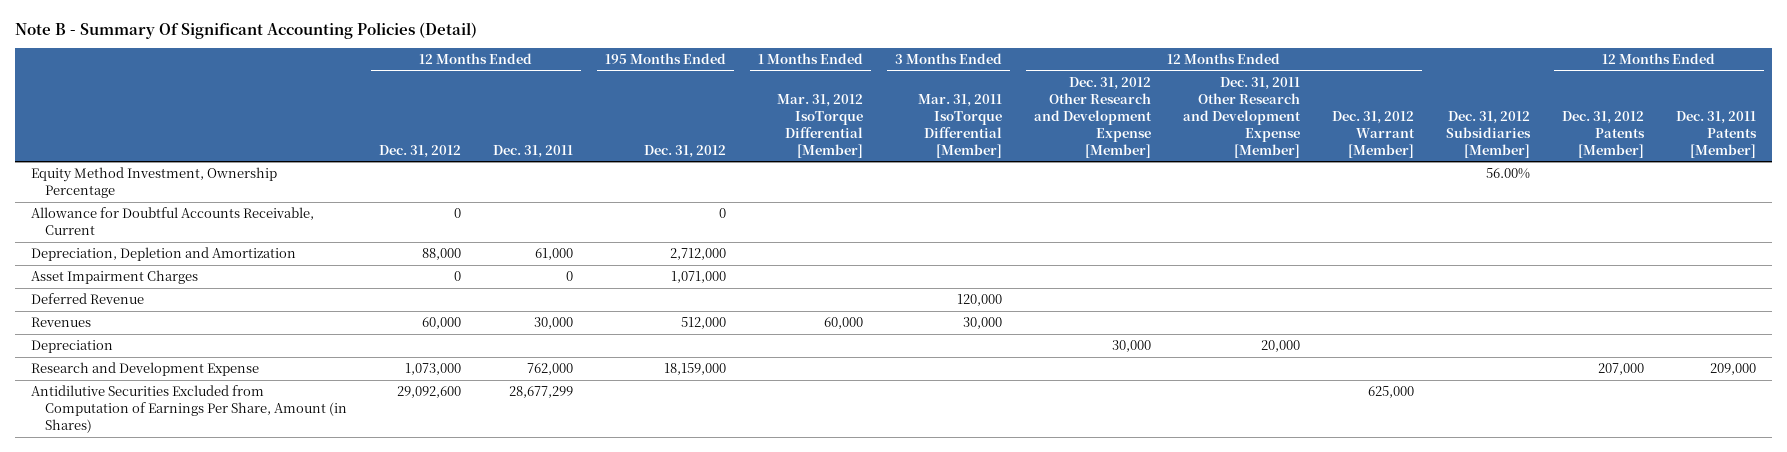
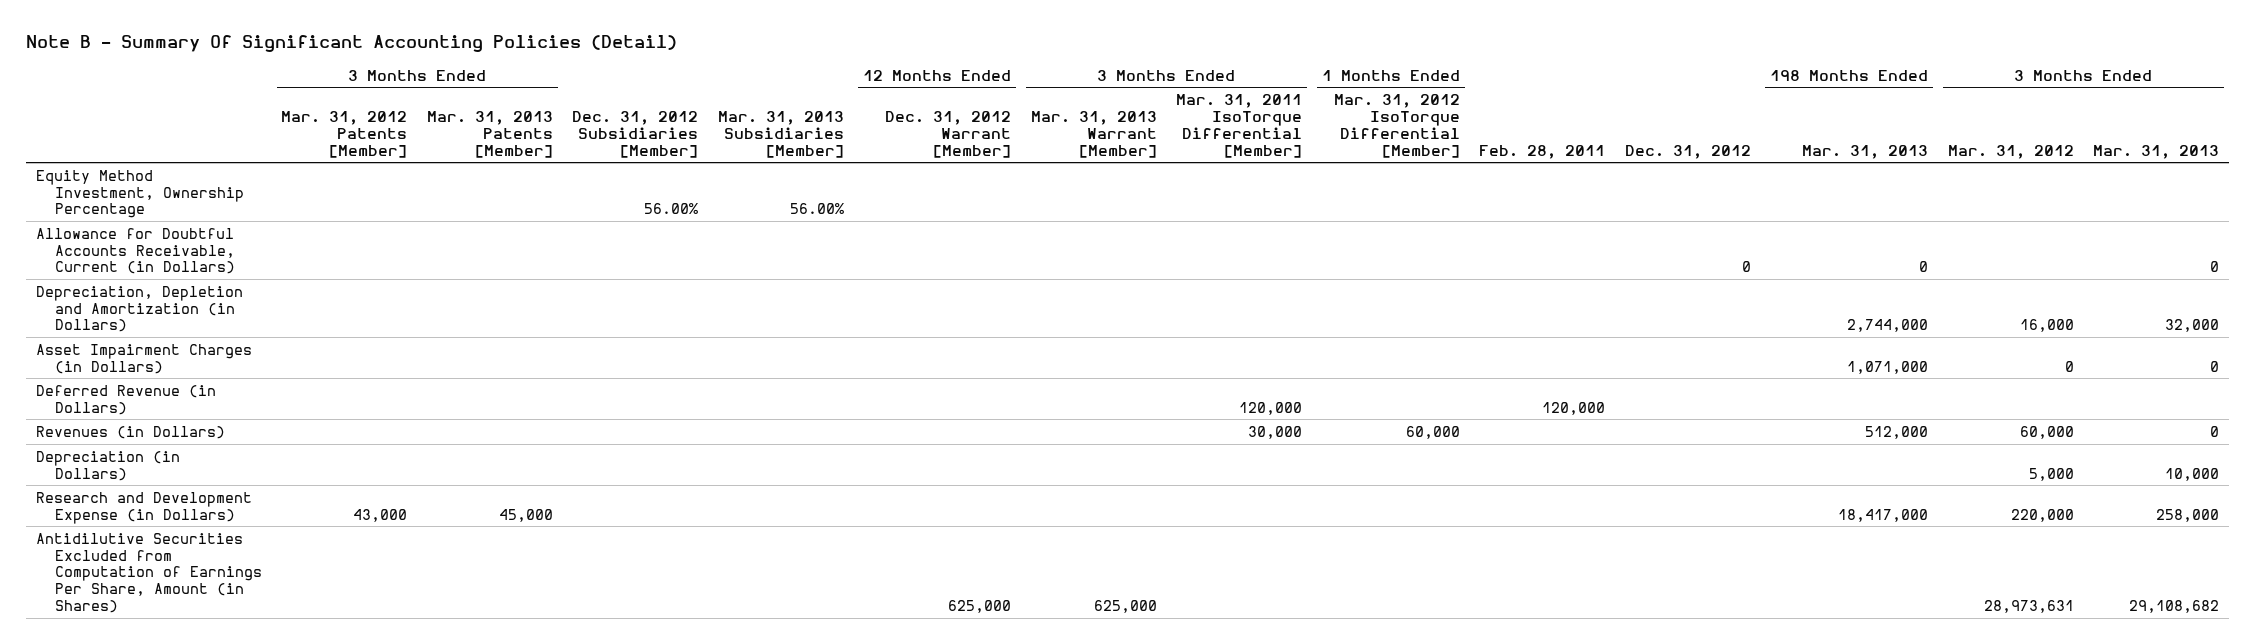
- | 12 Months Ended Dec. 31, 2012 | 12 Months Ended Dec. 31, 2011 | 195 Months Ended Dec. 31, 2012 | 1 Months Ended Mar. 31, 2012 IsoTorque Differential [Member] | 3 Months Ended Mar. 31, 2011 IsoTorque Differential [Member] | 12 Months Ended Dec. 31, 2012 Other Research and Development Expense [Member] | 12 Months Ended Dec. 31, 2011 Other Research and Development Expense [Member] | 12 Months Ended Dec. 31, 2012 Warrant [Member] | Dec. 31, 2012 Subsidiaries [Member] | 12 Months Ended Dec. 31, 2012 Patents [Member] | 12 Months Ended Dec. 31, 2011 Patents [Member]
+ | 3 Months Ended Mar. 31, 2012 Patents [Member] | 3 Months Ended Mar. 31, 2013 Patents [Member] | Dec. 31, 2012 Subsidiaries [Member] | Mar. 31, 2013 Subsidiaries [Member] | 12 Months Ended Dec. 31, 2012 Warrant [Member] | 3 Months Ended Mar. 31, 2013 Warrant [Member] | 3 Months Ended Mar. 31, 2011 IsoTorque Differential [Member] | 1 Months Ended Mar. 31, 2012 IsoTorque Differential [Member] | Feb. 28, 2011 | Dec. 31, 2012 | 198 Months Ended Mar. 31, 2013 | 3 Months Ended Mar. 31, 2012 | 3 Months Ended Mar. 31, 2013
- Allowance for Doubtful Accounts Receivable, Current | 0 | | 0 | | | | | | | |
- Depreciation, Depletion and Amortization | 88,000 | 61,000 | 2,712,000 | | | | | | | |
- Asset Impairment Charges | 0 | 0 | 1,071,000 | | | | | | | |
- Deferred Revenue | | | | | 120,000 | | | | | |
- Revenues | 60,000 | 30,000 | 512,000 | 60,000 | 30,000 | | | | | |
- Depreciation | | | | | | 30,000 | 20,000 | | | |
- Research and Development Expense | 1,073,000 | 762,000 | 18,159,000 | | | | | | | 207,000 | 209,000
+ Allowance for Doubtful Accounts Receivable, Current (in Dollars) | | | | | | | | | | 0 | 0 | | 0
+ Depreciation, Depletion and Amortization (in Dollars) | | | | | | | | | | | 2,744,000 | 16,000 | 32,000
+ Asset Impairment Charges (in Dollars) | | | | | | | | | | | 1,071,000 | 0 | 0
+ Deferred Revenue (in Dollars) | | | | | | | 120,000 | | 120,000 | | | |
+ Revenues (in Dollars) | | | | | | | 30,000 | 60,000 | | | 512,000 | 60,000 | 0
+ Depreciation (in Dollars) | | | | | | | | | | | | 5,000 | 10,000
+ Research and Development Expense (in Dollars) | 43,000 | 45,000 | | | | | | | | | 18,417,000 | 220,000 | 258,000

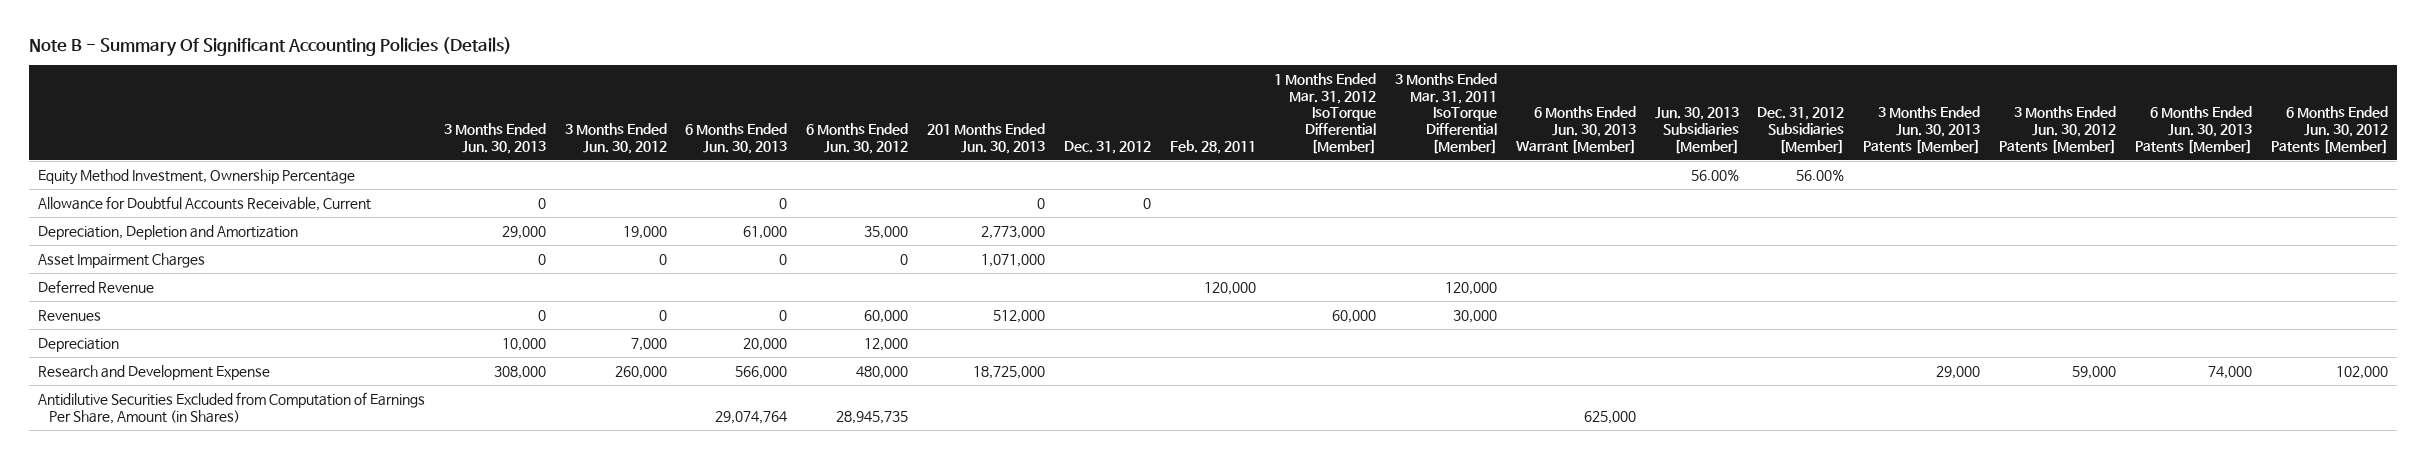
- Note B - Summary Of Significant Accounting Policies (Detail)
+ Note B - Summary Of Significant Accounting Policies (Details)
- | 3 Months Ended Mar. 31, 2012 Patents [Member] | 3 Months Ended Mar. 31, 2013 Patents [Member] | Dec. 31, 2012 Subsidiaries [Member] | Mar. 31, 2013 Subsidiaries [Member] | 12 Months Ended Dec. 31, 2012 Warrant [Member] | 3 Months Ended Mar. 31, 2013 Warrant [Member] | 3 Months Ended Mar. 31, 2011 IsoTorque Differential [Member] | 1 Months Ended Mar. 31, 2012 IsoTorque Differential [Member] | Feb. 28, 2011 | Dec. 31, 2012 | 198 Months Ended Mar. 31, 2013 | 3 Months Ended Mar. 31, 2012 | 3 Months Ended Mar. 31, 2013
+ | 3 Months Ended Jun. 30, 2013 | 3 Months Ended Jun. 30, 2012 | 6 Months Ended Jun. 30, 2013 | 6 Months Ended Jun. 30, 2012 | 201 Months Ended Jun. 30, 2013 | Dec. 31, 2012 | Feb. 28, 2011 | 1 Months Ended Mar. 31, 2012 IsoTorque Differential [Member] | 3 Months Ended Mar. 31, 2011 IsoTorque Differential [Member] | 6 Months Ended Jun. 30, 2013 Warrant [Member] | Jun. 30, 2013 Subsidiaries [Member] | Dec. 31, 2012 Subsidiaries [Member] | 3 Months Ended Jun. 30, 2013 Patents [Member] | 3 Months Ended Jun. 30, 2012 Patents [Member] | 6 Months Ended Jun. 30, 2013 Patents [Member] | 6 Months Ended Jun. 30, 2012 Patents [Member]
- Allowance for Doubtful Accounts Receivable, Current (in Dollars) | | | | | | | | | | 0 | 0 | | 0
- Depreciation, Depletion and Amortization (in Dollars) | | | | | | | | | | | 2,744,000 | 16,000 | 32,000
- Asset Impairment Charges (in Dollars) | | | | | | | | | | | 1,071,000 | 0 | 0
- Deferred Revenue (in Dollars) | | | | | | | 120,000 | | 120,000 | | | |
- Revenues (in Dollars) | | | | | | | 30,000 | 60,000 | | | 512,000 | 60,000 | 0
- Depreciation (in Dollars) | | | | | | | | | | | | 5,000 | 10,000
- Research and Development Expense (in Dollars) | 43,000 | 45,000 | | | | | | | | | 18,417,000 | 220,000 | 258,000
+ Allowance for Doubtful Accounts Receivable, Current | 0 | | 0 | | 0 | 0 | | | | | | | | | |
+ Depreciation, Depletion and Amortization | 29,000 | 19,000 | 61,000 | 35,000 | 2,773,000 | | | | | | | | | | |
+ Asset Impairment Charges | 0 | 0 | 0 | 0 | 1,071,000 | | | | | | | | | | |
+ Deferred Revenue | | | | | | | 120,000 | | 120,000 | | | | | | |
+ Revenues | 0 | 0 | 0 | 60,000 | 512,000 | | | 60,000 | 30,000 | | | | | | |
+ Depreciation | 10,000 | 7,000 | 20,000 | 12,000 | | | | | | | | | | | |
+ Research and Development Expense | 308,000 | 260,000 | 566,000 | 480,000 | 18,725,000 | | | | | | | | 29,000 | 59,000 | 74,000 | 102,000

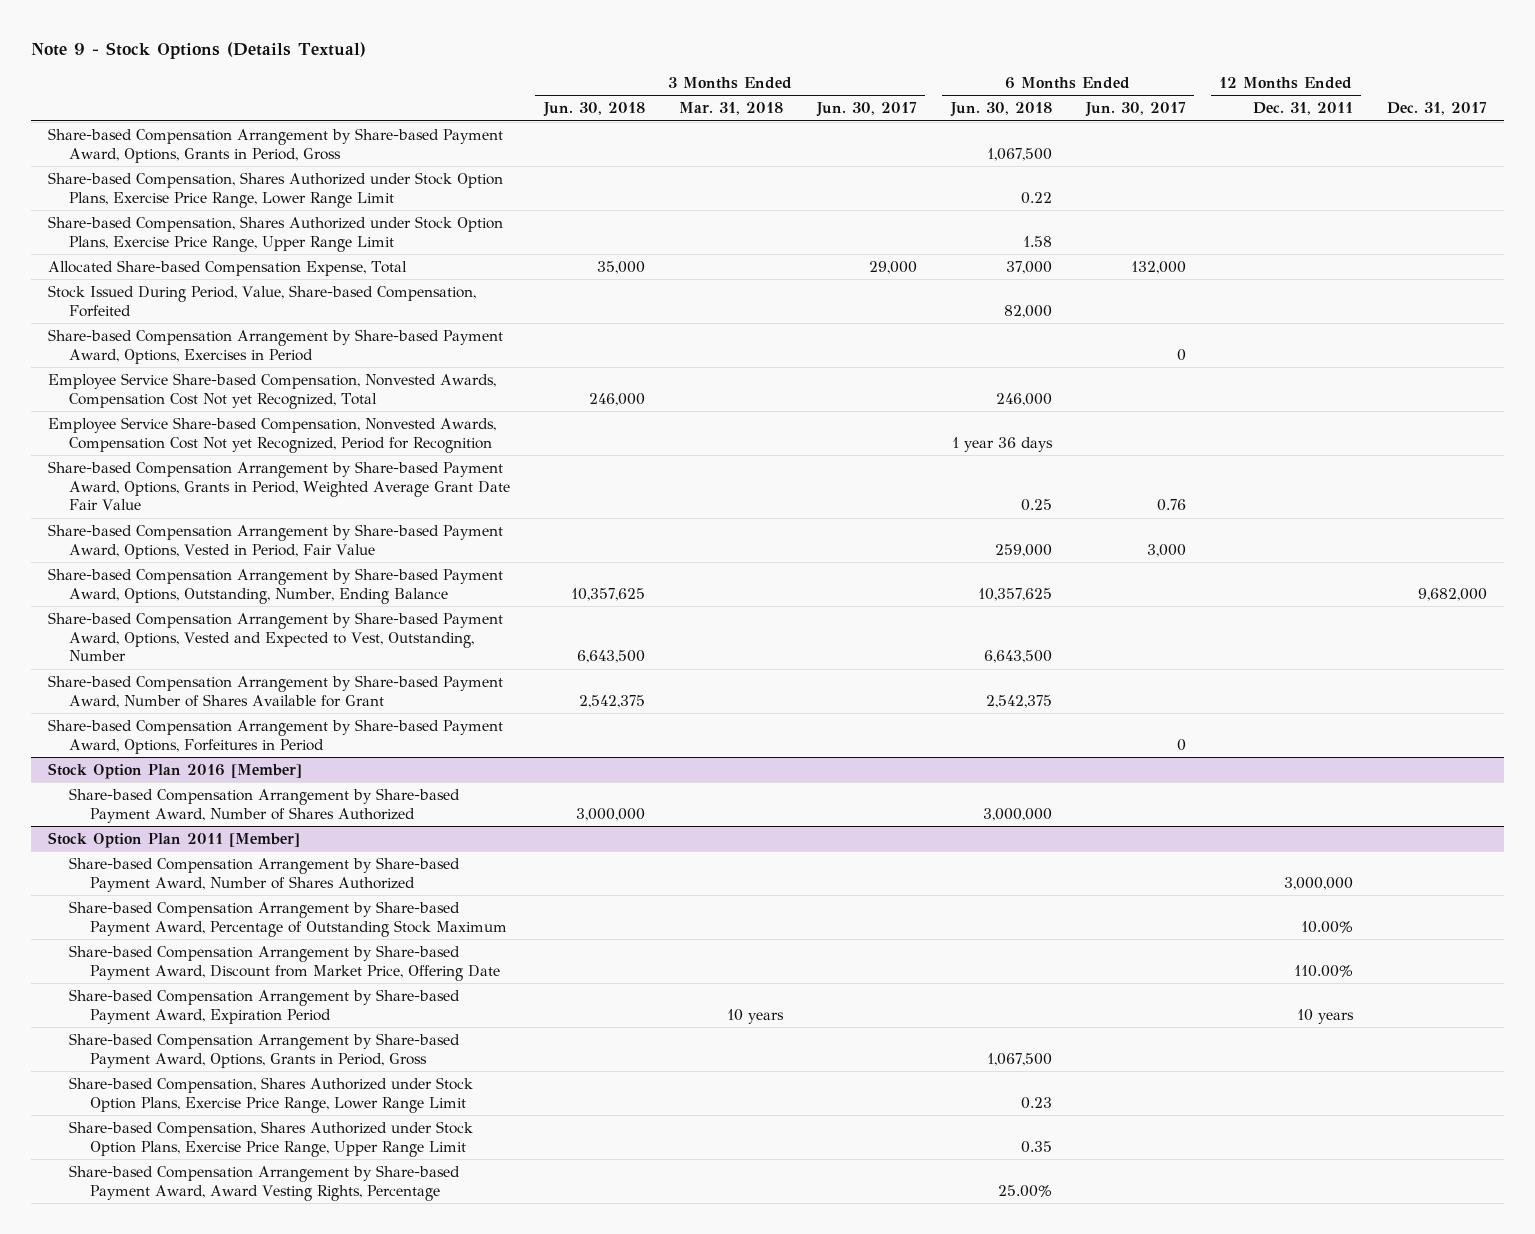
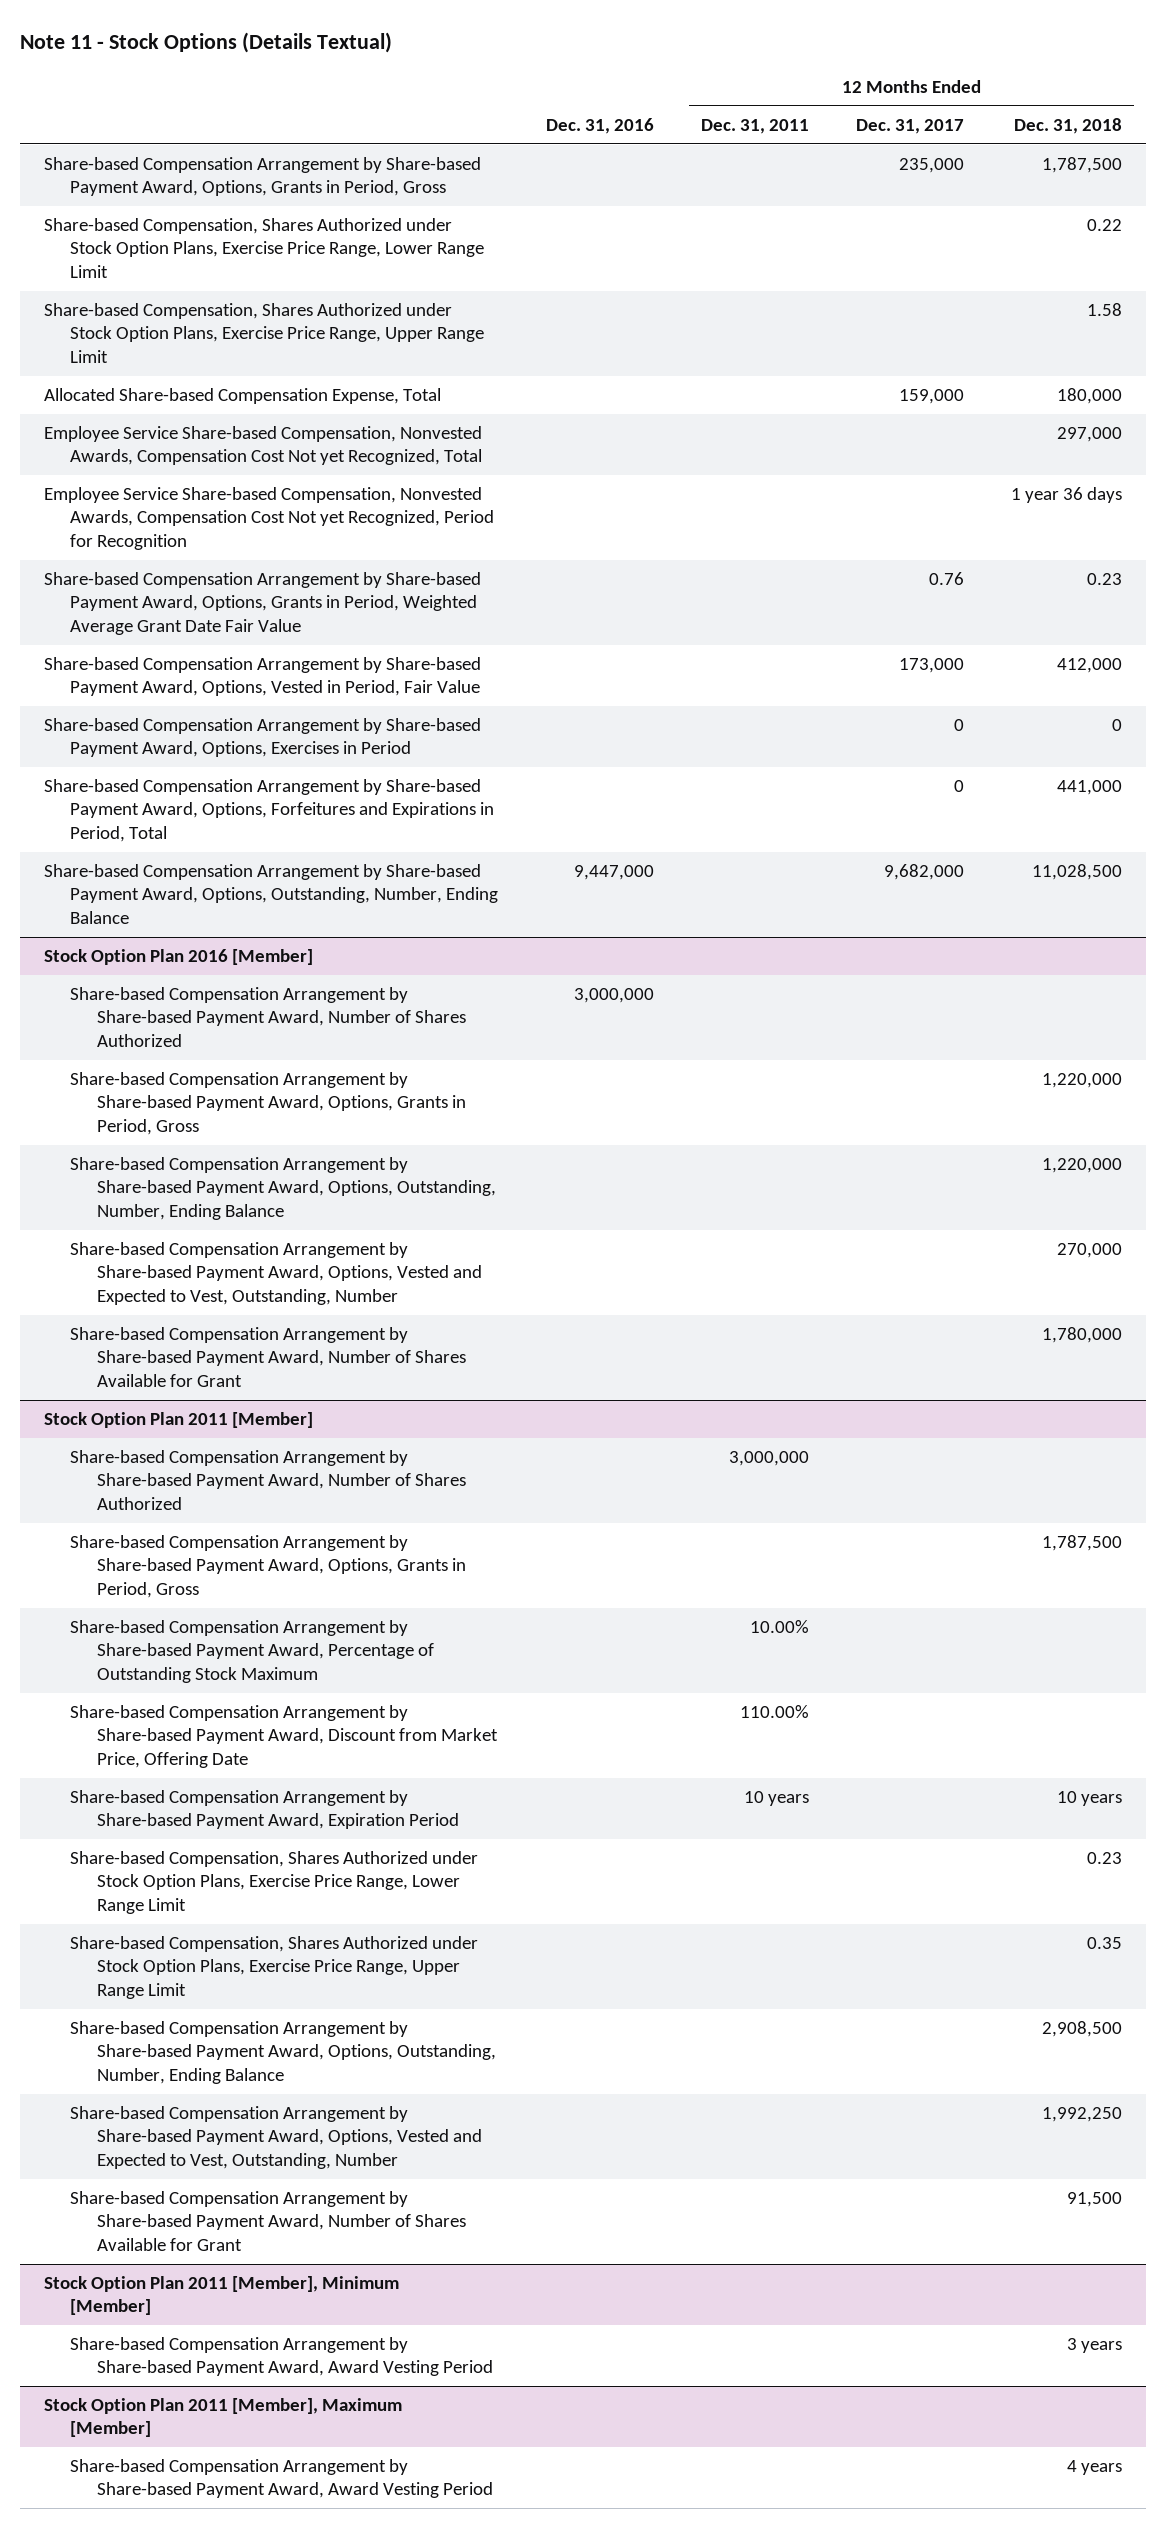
- Note 9 - Stock Options (Details Textual)
+ Note 11 - Stock Options (Details Textual)
- | 3 Months Ended Jun. 30, 2018 | 3 Months Ended Mar. 31, 2018 | 3 Months Ended Jun. 30, 2017 | 6 Months Ended Jun. 30, 2018 | 6 Months Ended Jun. 30, 2017 | 12 Months Ended Dec. 31, 2011 | Dec. 31, 2017
+ | Dec. 31, 2016 | 12 Months Ended Dec. 31, 2011 | 12 Months Ended Dec. 31, 2017 | 12 Months Ended Dec. 31, 2018
- Stock Issued During Period, Value, Share-based Compensation, Forfeited | | | | 82,000 | | |
moved down: Share-based Compensation Arrangement by Share-based Payment Award, Options, Exercises in Period | | | 0 | 0
+ Share-based Compensation Arrangement by Share-based Payment Award, Options, Forfeitures and Expirations in Period, Total | | | 0 | 441,000
- Share-based Compensation Arrangement by Share-based Payment Award, Options, Vested and Expected to Vest, Outstanding, Number | 6,643,500 | | | 6,643,500 | | |
- Share-based Compensation Arrangement by Share-based Payment Award, Number of Shares Available for Grant | 2,542,375 | | | 2,542,375 | | |
- Share-based Compensation Arrangement by Share-based Payment Award, Options, Forfeitures in Period | | | | | 0 | |
@ Stock Option Plan 2016 [Member]
+ Share-based Compensation Arrangement by Share-based Payment Award, Options, Grants in Period, Gross | | | | 1,220,000
+ Share-based Compensation Arrangement by Share-based Payment Award, Options, Outstanding, Number, Ending Balance | | | | 1,220,000
+ Share-based Compensation Arrangement by Share-based Payment Award, Options, Vested and Expected to Vest, Outstanding, Number | | | | 270,000
+ Share-based Compensation Arrangement by Share-based Payment Award, Number of Shares Available for Grant | | | | 1,780,000
@ Stock Option Plan 2011 [Member]
moved up: Share-based Compensation Arrangement by Share-based Payment Award, Options, Grants in Period, Gross | | | | 1,787,500
- Share-based Compensation Arrangement by Share-based Payment Award, Award Vesting Rights, Percentage | | | | 25.00% | | |
+ Share-based Compensation Arrangement by Share-based Payment Award, Options, Outstanding, Number, Ending Balance | | | | 2,908,500
+ Share-based Compensation Arrangement by Share-based Payment Award, Options, Vested and Expected to Vest, Outstanding, Number | | | | 1,992,250
+ Share-based Compensation Arrangement by Share-based Payment Award, Number of Shares Available for Grant | | | | 91,500
+ Stock Option Plan 2011 [Member], Minimum [Member]
+ Share-based Compensation Arrangement by Share-based Payment Award, Award Vesting Period | | | | 3 years
+ Stock Option Plan 2011 [Member], Maximum [Member]
+ Share-based Compensation Arrangement by Share-based Payment Award, Award Vesting Period | | | | 4 years

